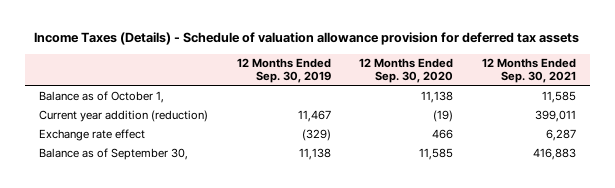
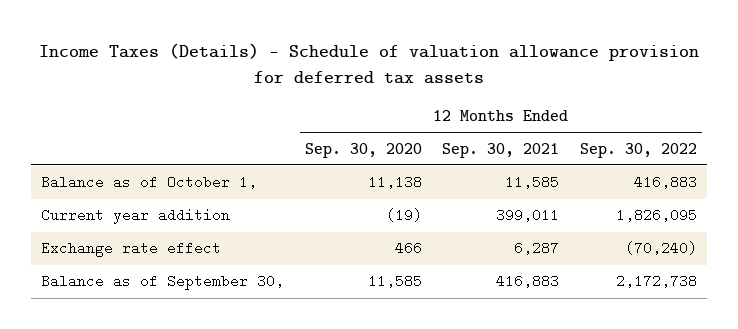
- | 12 Months Ended Sep. 30, 2019 | 12 Months Ended Sep. 30, 2020 | 12 Months Ended Sep. 30, 2021
+ | 12 Months Ended Sep. 30, 2020 | 12 Months Ended Sep. 30, 2021 | 12 Months Ended Sep. 30, 2022
- Current year addition (reduction) | 11,467 | (19) | 399,011
+ Current year addition | (19) | 399,011 | 1,826,095

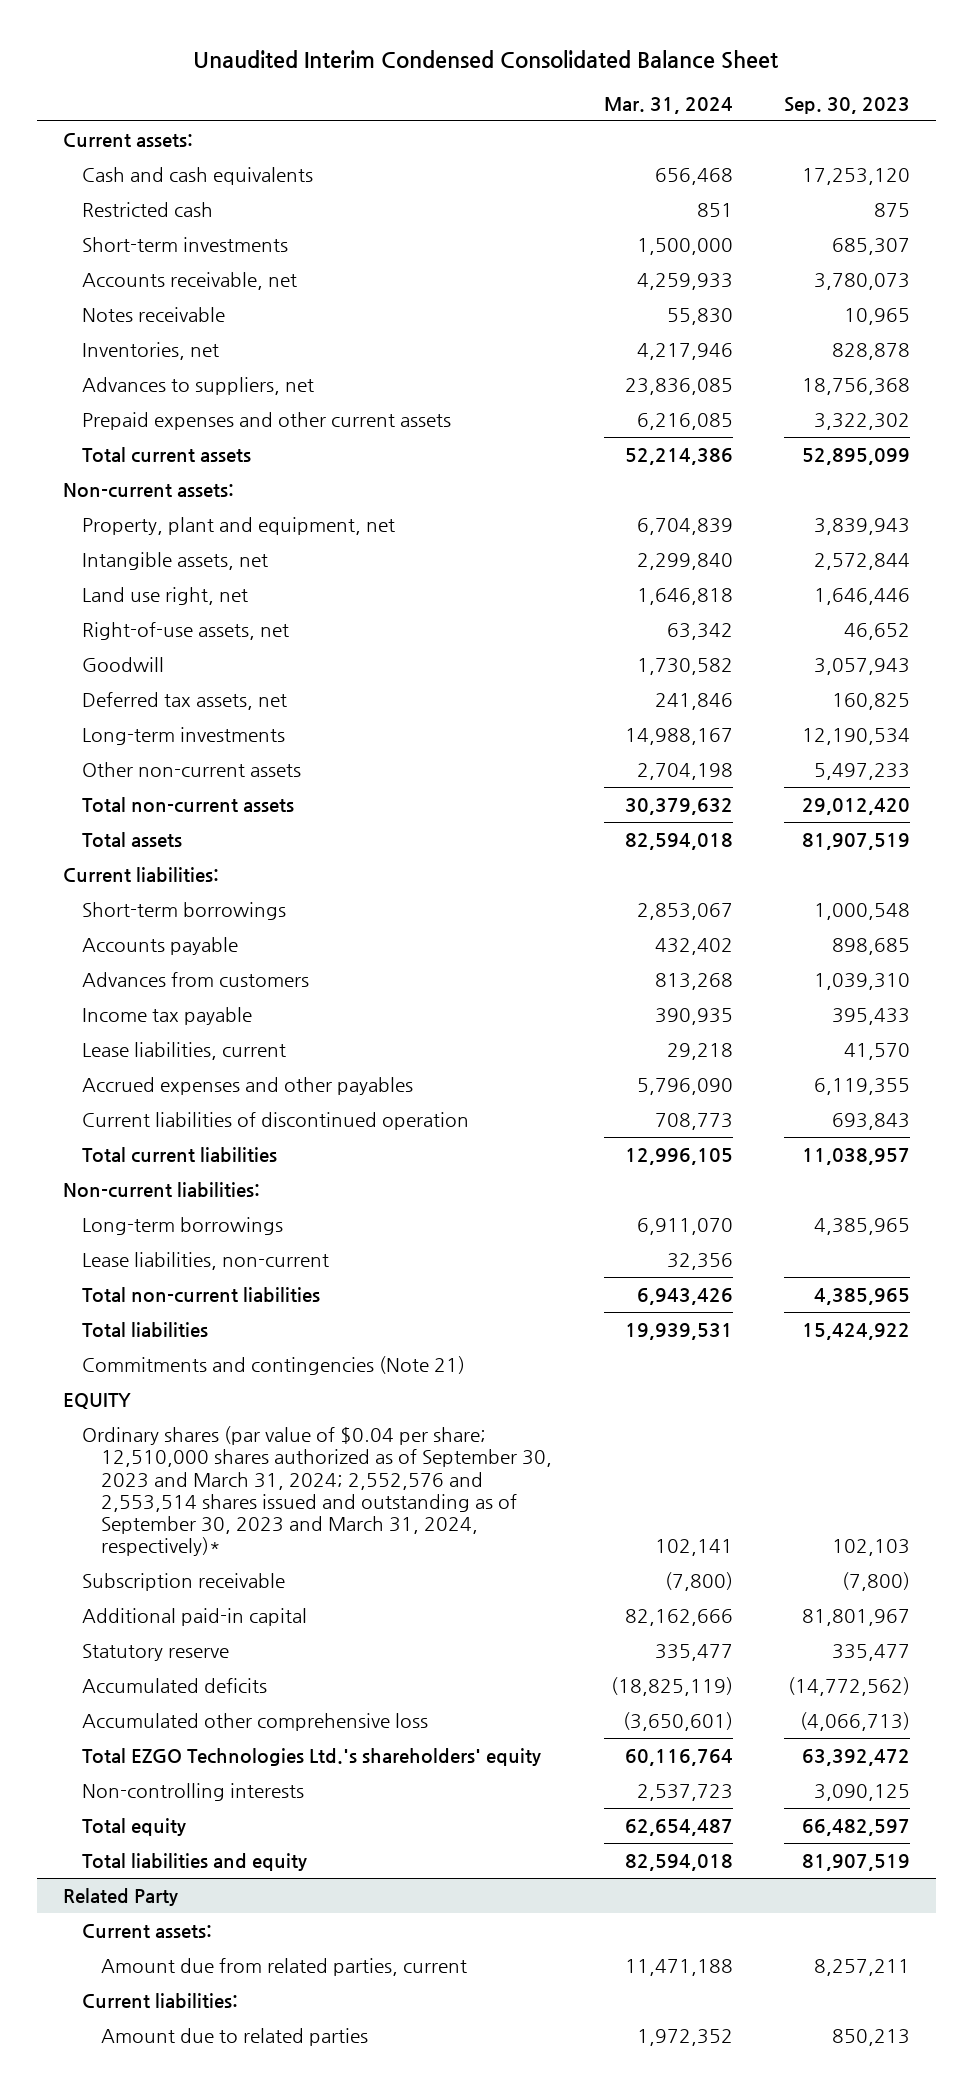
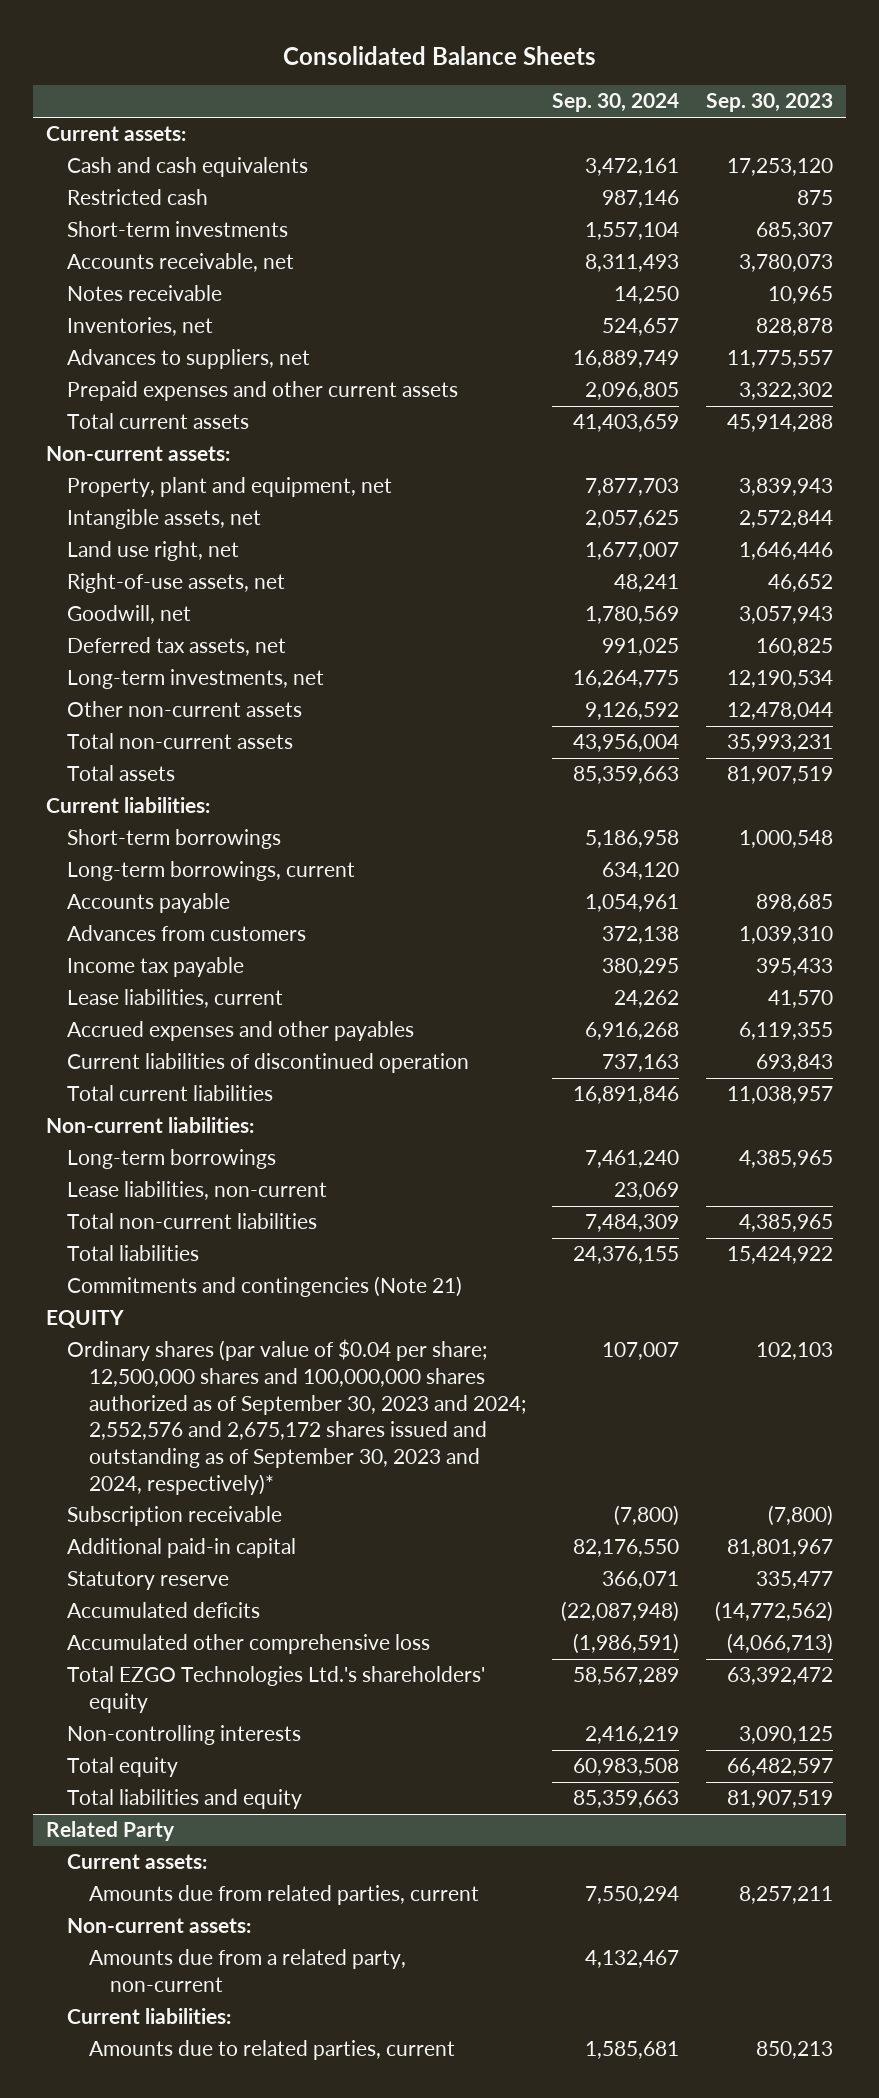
- Unaudited Interim Condensed Consolidated Balance Sheet
+ Consolidated Balance Sheets
- | Mar. 31, 2024 | Sep. 30, 2023
+ | Sep. 30, 2024 | Sep. 30, 2023
- Advances to suppliers, net | 23,836,085 | 18,756,368
+ Advances to suppliers, net | 16,889,749 | 11,775,557
- Total current assets | 52,214,386 | 52,895,099
+ Total current assets | 41,403,659 | 45,914,288
- Goodwill | 1,730,582 | 3,057,943
+ Goodwill, net | 1,780,569 | 3,057,943
- Long-term investments | 14,988,167 | 12,190,534
- Other non-current assets | 2,704,198 | 5,497,233
- Total non-current assets | 30,379,632 | 29,012,420
+ Long-term investments, net | 16,264,775 | 12,190,534
+ Other non-current assets | 9,126,592 | 12,478,044
+ Total non-current assets | 43,956,004 | 35,993,231
+ Long-term borrowings, current | 634,120 |
- Ordinary shares (par value of $0.04 per share; 12,510,000 shares authorized as of September 30, 2023 and March 31, 2024; 2,552,576 and 2,553,514 shares issued and outstanding as of September 30, 2023 and March 31, 2024, respectively)* | 102,141 | 102,103
+ Ordinary shares (par value of $0.04 per share; 12,500,000 shares and 100,000,000 shares authorized as of September 30, 2023 and 2024; 2,552,576 and 2,675,172 shares issued and outstanding as of September 30, 2023 and 2024, respectively)* | 107,007 | 102,103
@ Related Party
- Amount due from related parties, current | 11,471,188 | 8,257,211
+ Amounts due from related parties, current | 7,550,294 | 8,257,211
+ Non-current assets:
+ Amounts due from a related party, non-current | 4,132,467 |
- Amount due to related parties | 1,972,352 | 850,213
+ Amounts due to related parties, current | 1,585,681 | 850,213

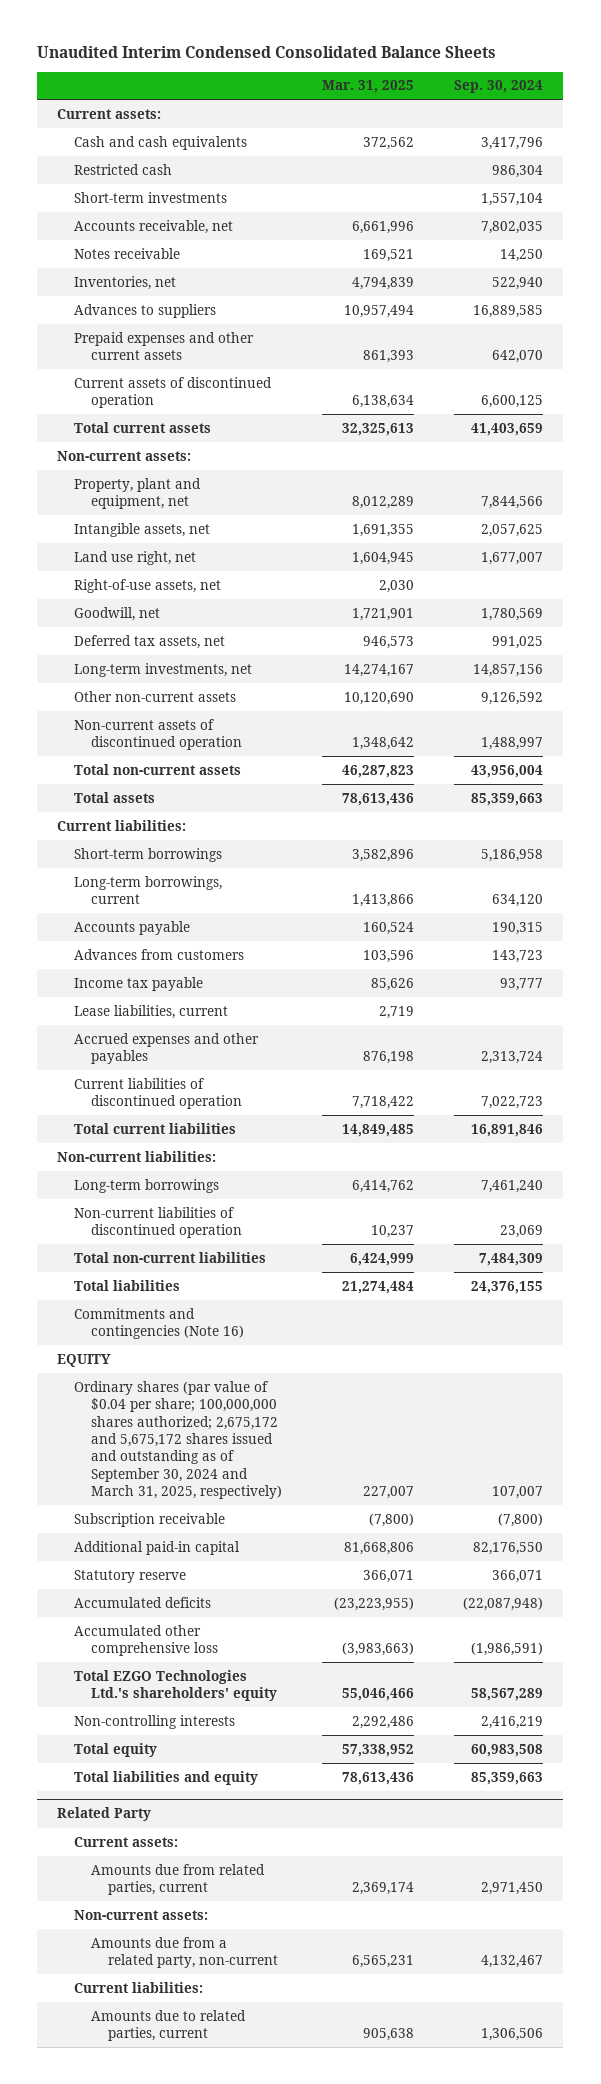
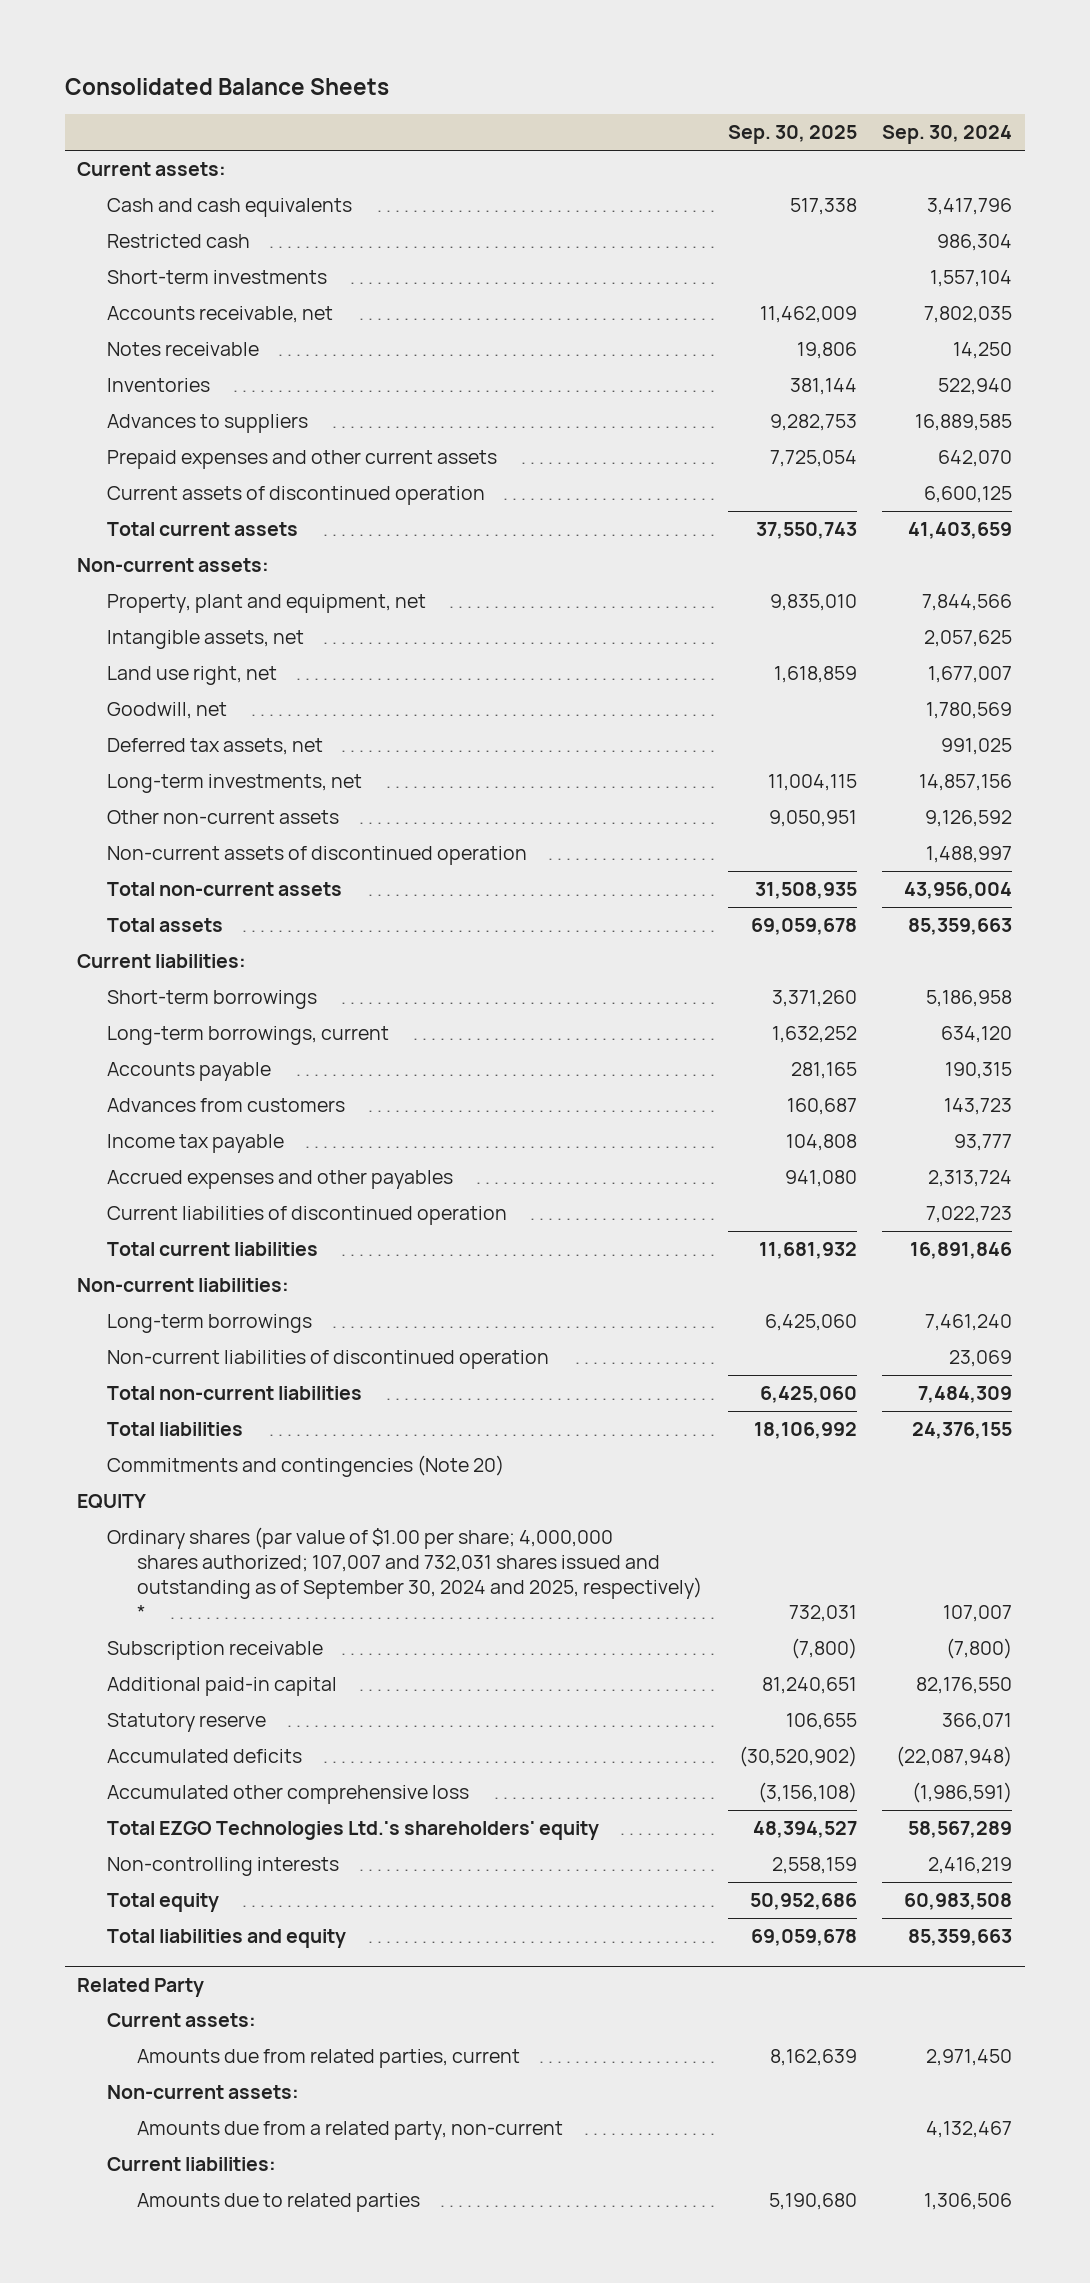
- Unaudited Interim Condensed Consolidated Balance Sheets
+ Consolidated Balance Sheets
- | Mar. 31, 2025 | Sep. 30, 2024
+ | Sep. 30, 2025 | Sep. 30, 2024
- Inventories, net | 4,794,839 | 522,940
+ Inventories | 381,144 | 522,940
- Right-of-use assets, net | 2,030 |
- Lease liabilities, current | 2,719 |
- Commitments and contingencies (Note 16)
+ Commitments and contingencies (Note 20)
- Ordinary shares (par value of $0.04 per share; 100,000,000 shares authorized; 2,675,172 and 5,675,172 shares issued and outstanding as of September 30, 2024 and March 31, 2025, respectively) | 227,007 | 107,007
+ Ordinary shares (par value of $1.00 per share; 4,000,000 shares authorized; 107,007 and 732,031 shares issued and outstanding as of September 30, 2024 and 2025, respectively) * | 732,031 | 107,007
@ Related Party
- Amounts due to related parties, current | 905,638 | 1,306,506
+ Amounts due to related parties | 5,190,680 | 1,306,506

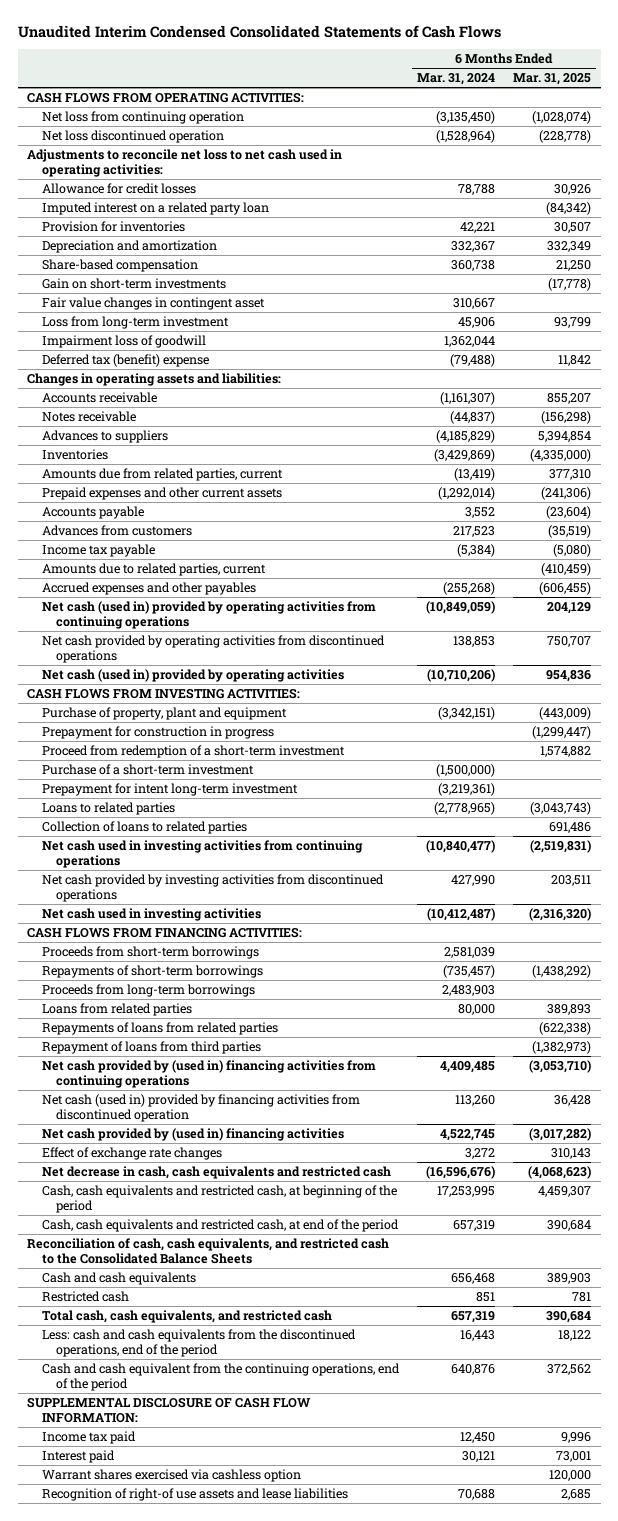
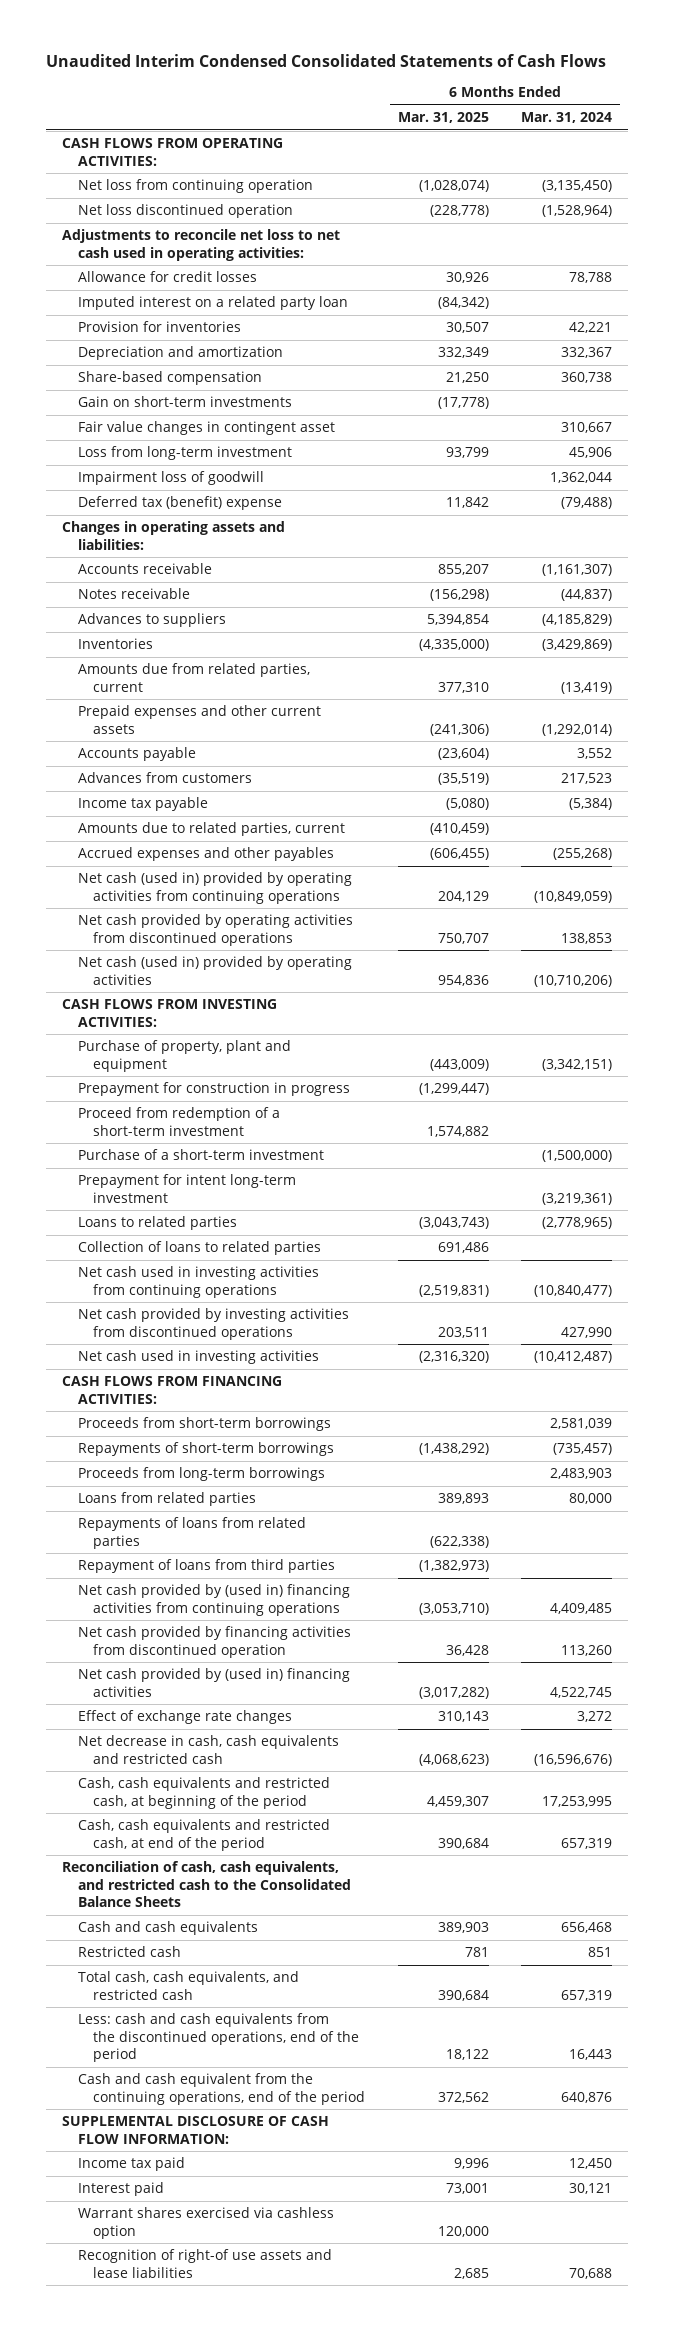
- | 6 Months Ended Mar. 31, 2024 | 6 Months Ended Mar. 31, 2025
+ | 6 Months Ended Mar. 31, 2025 | 6 Months Ended Mar. 31, 2024
- Net cash (used in) provided by financing activities from discontinued operation | 113,260 | 36,428
+ Net cash provided by financing activities from discontinued operation | 36,428 | 113,260

